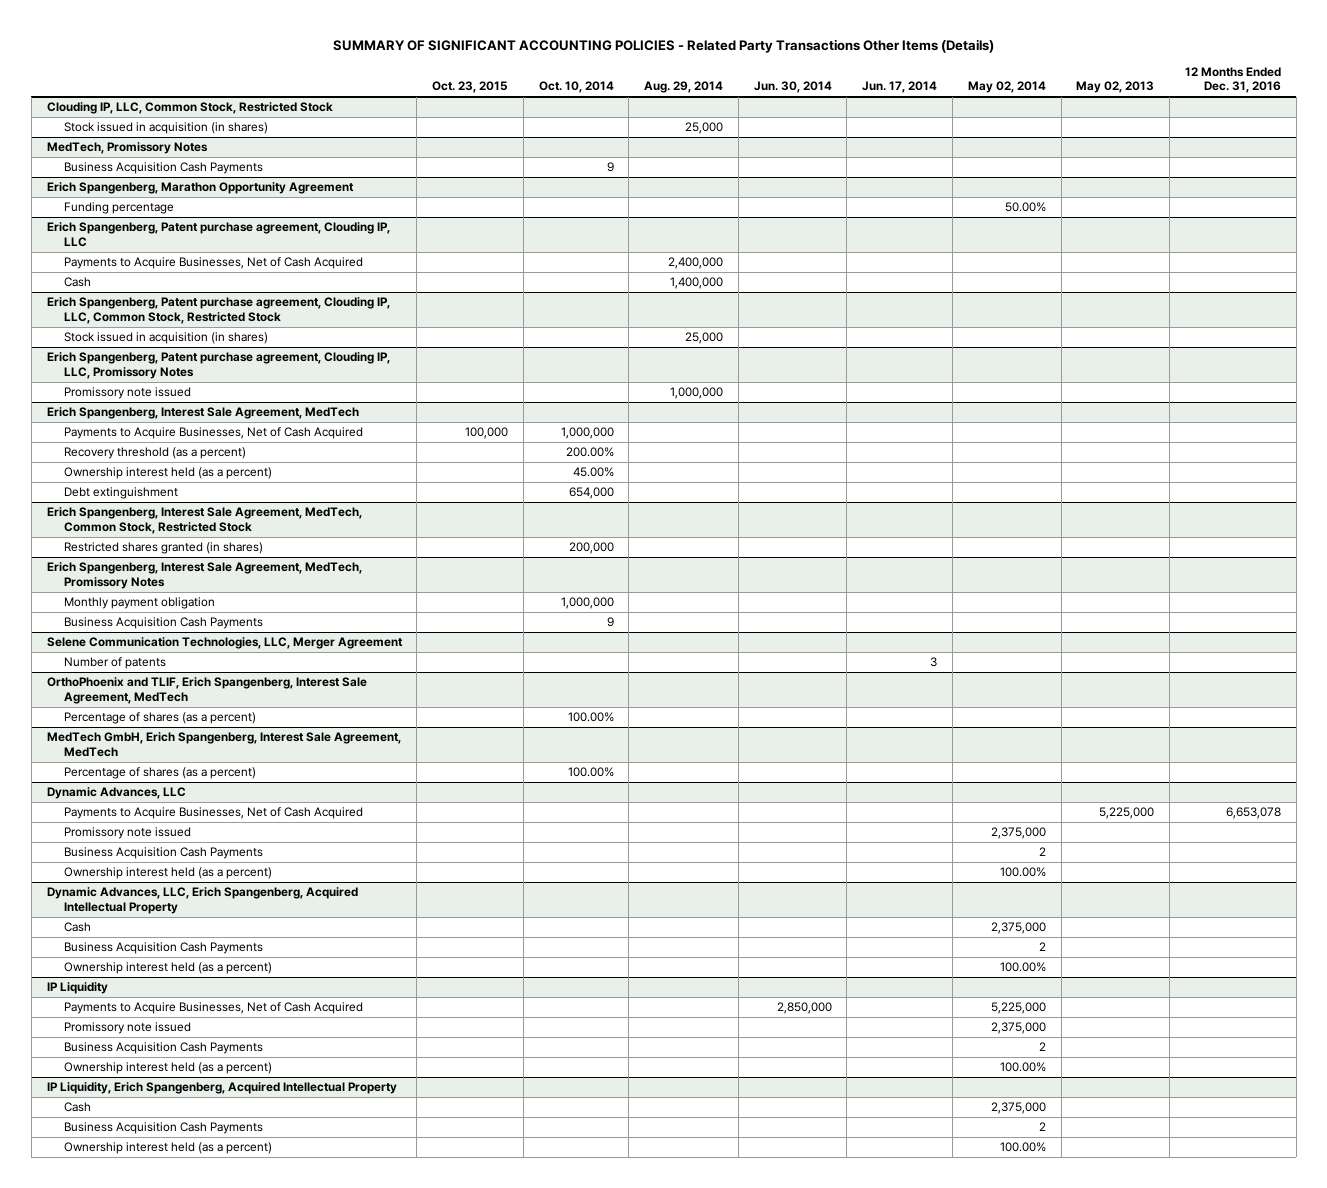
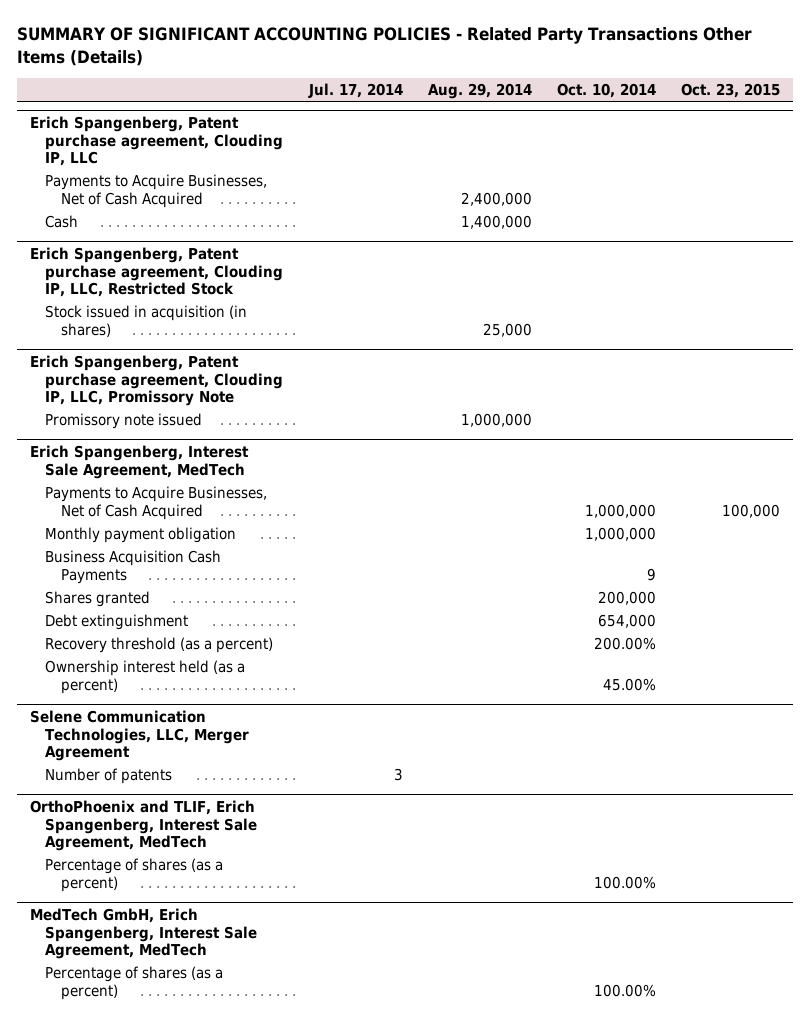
- | Oct. 23, 2015 | Oct. 10, 2014 | Aug. 29, 2014 | Jun. 30, 2014 | Jun. 17, 2014 | May 02, 2014 | May 02, 2013 | 12 Months Ended Dec. 31, 2016
+ | Jul. 17, 2014 | Aug. 29, 2014 | Oct. 10, 2014 | Oct. 23, 2015
- Clouding IP, LLC, Common Stock, Restricted Stock
- Stock issued in acquisition (in shares) | | | 25,000 | | | | |
- MedTech, Promissory Notes
- Business Acquisition Cash Payments | | 9 | | | | | |
- Erich Spangenberg, Marathon Opportunity Agreement
- Funding percentage | | | | | | 50.00% | |
- Erich Spangenberg, Patent purchase agreement, Clouding IP, LLC, Common Stock, Restricted Stock
+ Erich Spangenberg, Patent purchase agreement, Clouding IP, LLC, Restricted Stock
- Erich Spangenberg, Patent purchase agreement, Clouding IP, LLC, Promissory Notes
+ Erich Spangenberg, Patent purchase agreement, Clouding IP, LLC, Promissory Note
@ Erich Spangenberg, Interest Sale Agreement, MedTech
+ Monthly payment obligation | | | 1,000,000 |
+ Business Acquisition Cash Payments | | | 9 |
+ Shares granted | | | 200,000 |
moved up: Debt extinguishment | | | 654,000 |
- Erich Spangenberg, Interest Sale Agreement, MedTech, Common Stock, Restricted Stock
- Restricted shares granted (in shares) | | 200,000 | | | | | |
- Erich Spangenberg, Interest Sale Agreement, MedTech, Promissory Notes
- Monthly payment obligation | | 1,000,000 | | | | | |
- Business Acquisition Cash Payments | | 9 | | | | | |
- Dynamic Advances, LLC
- Payments to Acquire Businesses, Net of Cash Acquired | | | | | | | 5,225,000 | 6,653,078
- Promissory note issued | | | | | | 2,375,000 | |
- Business Acquisition Cash Payments | | | | | | 2 | |
- Ownership interest held (as a percent) | | | | | | 100.00% | |
- Dynamic Advances, LLC, Erich Spangenberg, Acquired Intellectual Property
- Cash | | | | | | 2,375,000 | |
- Business Acquisition Cash Payments | | | | | | 2 | |
- Ownership interest held (as a percent) | | | | | | 100.00% | |
- IP Liquidity
- Payments to Acquire Businesses, Net of Cash Acquired | | | | 2,850,000 | | 5,225,000 | |
- Promissory note issued | | | | | | 2,375,000 | |
- Business Acquisition Cash Payments | | | | | | 2 | |
- Ownership interest held (as a percent) | | | | | | 100.00% | |
- IP Liquidity, Erich Spangenberg, Acquired Intellectual Property
- Cash | | | | | | 2,375,000 | |
- Business Acquisition Cash Payments | | | | | | 2 | |
- Ownership interest held (as a percent) | | | | | | 100.00% | |

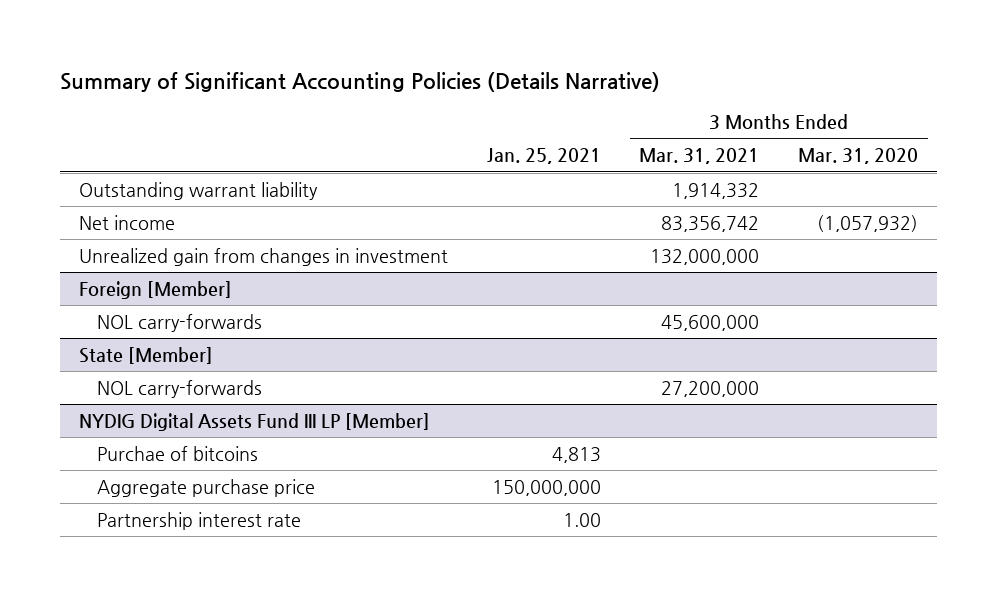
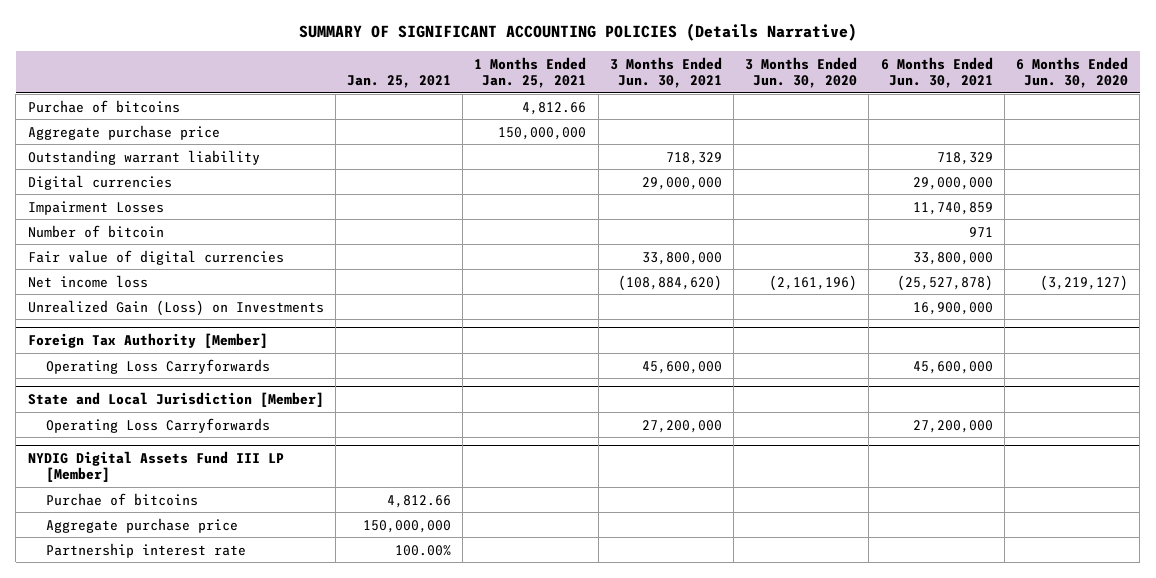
- Summary of Significant Accounting Policies (Details Narrative)
+ SUMMARY OF SIGNIFICANT ACCOUNTING POLICIES (Details Narrative)
- | Jan. 25, 2021 | 3 Months Ended Mar. 31, 2021 | 3 Months Ended Mar. 31, 2020
+ | Jan. 25, 2021 | 1 Months Ended Jan. 25, 2021 | 3 Months Ended Jun. 30, 2021 | 3 Months Ended Jun. 30, 2020 | 6 Months Ended Jun. 30, 2021 | 6 Months Ended Jun. 30, 2020
+ Purchae of bitcoins | | 4,812.66 | | | |
+ Aggregate purchase price | | 150,000,000 | | | |
- Net income | | 83,356,742 | (1,057,932)
- Unrealized gain from changes in investment | | 132,000,000 |
- Foreign [Member]
- NOL carry-forwards | | 45,600,000 |
- State [Member]
- NOL carry-forwards | | 27,200,000 |
+ Digital currencies | | | 29,000,000 | | 29,000,000 |
+ Impairment Losses | | | | | 11,740,859 |
+ Number of bitcoin | | | | | 971 |
+ Fair value of digital currencies | | | 33,800,000 | | 33,800,000 |
+ Net income loss | | | (108,884,620) | (2,161,196) | (25,527,878) | (3,219,127)
+ Unrealized Gain (Loss) on Investments | | | | | 16,900,000 |
+ Foreign Tax Authority [Member]
+ Operating Loss Carryforwards | | | 45,600,000 | | 45,600,000 |
+ State and Local Jurisdiction [Member]
+ Operating Loss Carryforwards | | | 27,200,000 | | 27,200,000 |
@ NYDIG Digital Assets Fund III LP [Member]
- Purchae of bitcoins | 4,813 | |
+ Purchae of bitcoins | 4,812.66 | | | | |
- Partnership interest rate | 1.00 | |
+ Partnership interest rate | 100.00% | | | | |

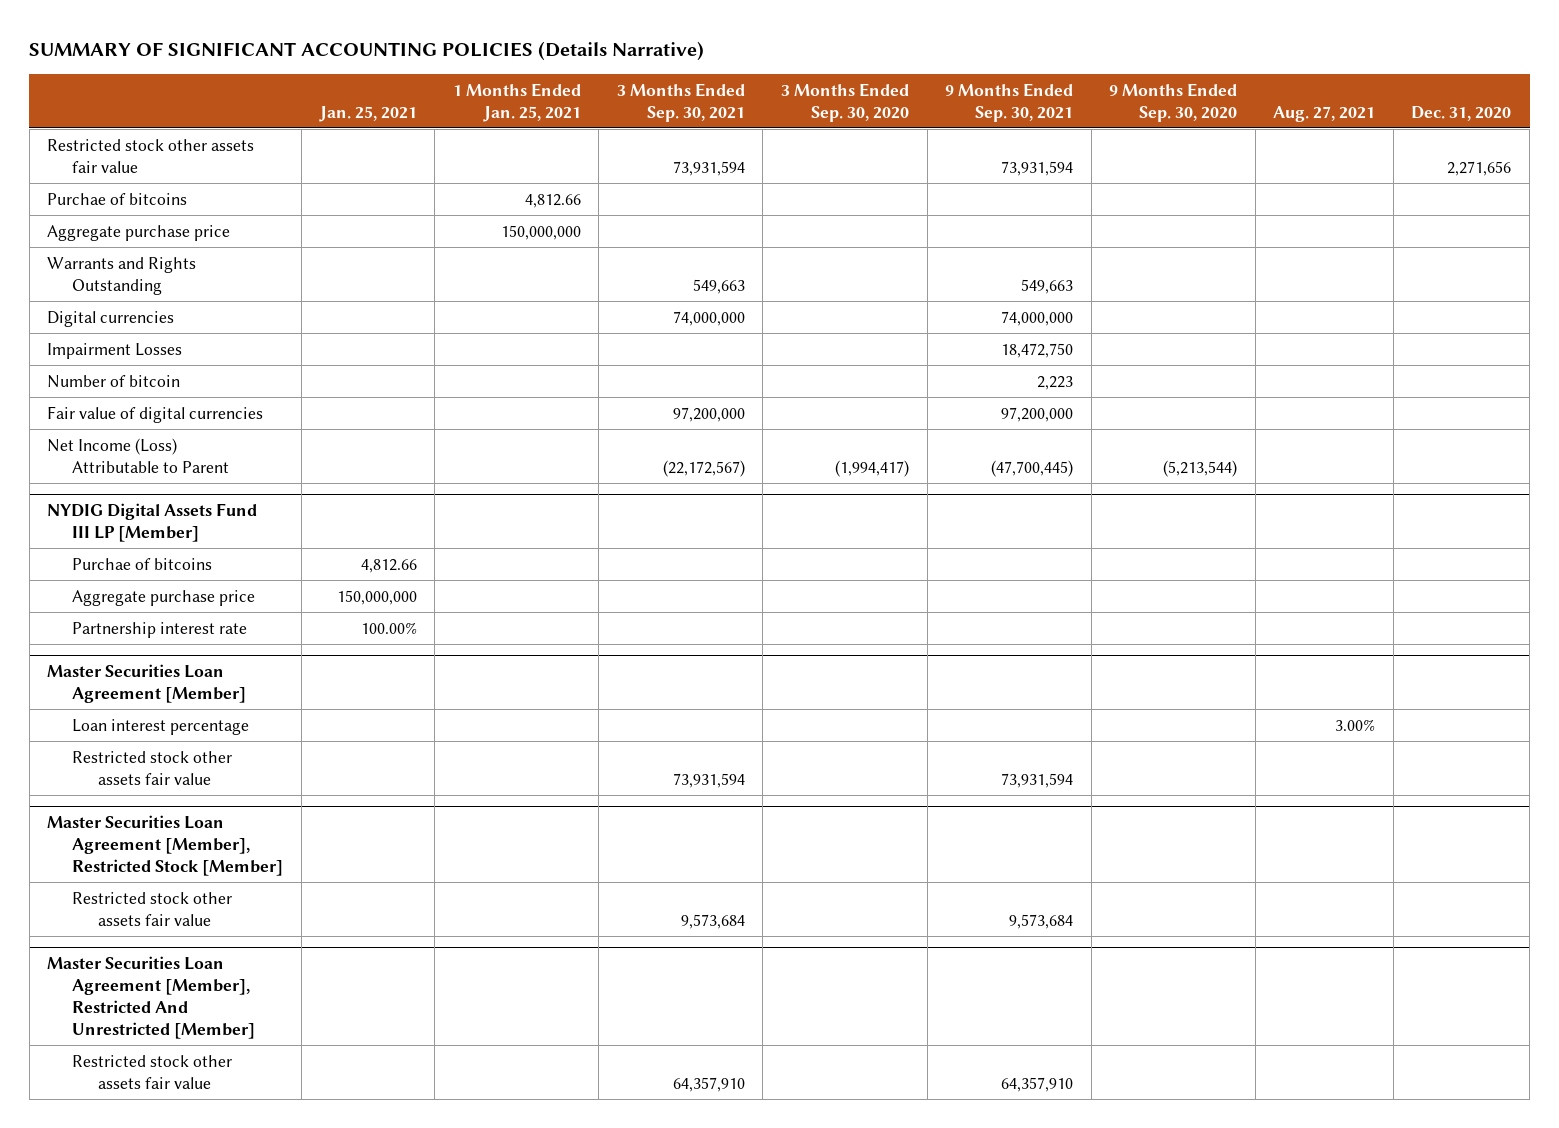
- | Jan. 25, 2021 | 1 Months Ended Jan. 25, 2021 | 3 Months Ended Jun. 30, 2021 | 3 Months Ended Jun. 30, 2020 | 6 Months Ended Jun. 30, 2021 | 6 Months Ended Jun. 30, 2020
+ | Jan. 25, 2021 | 1 Months Ended Jan. 25, 2021 | 3 Months Ended Sep. 30, 2021 | 3 Months Ended Sep. 30, 2020 | 9 Months Ended Sep. 30, 2021 | 9 Months Ended Sep. 30, 2020 | Aug. 27, 2021 | Dec. 31, 2020
+ Restricted stock other assets fair value | | | 73,931,594 | | 73,931,594 | | | 2,271,656
- Outstanding warrant liability | | | 718,329 | | 718,329 |
+ Warrants and Rights Outstanding | | | 549,663 | | 549,663 | | |
- Net income loss | | | (108,884,620) | (2,161,196) | (25,527,878) | (3,219,127)
- Unrealized Gain (Loss) on Investments | | | | | 16,900,000 |
- Foreign Tax Authority [Member]
- Operating Loss Carryforwards | | | 45,600,000 | | 45,600,000 |
- State and Local Jurisdiction [Member]
- Operating Loss Carryforwards | | | 27,200,000 | | 27,200,000 |
+ Net Income (Loss) Attributable to Parent | | | (22,172,567) | (1,994,417) | (47,700,445) | (5,213,544) | |
+ Master Securities Loan Agreement [Member]
+ Loan interest percentage | | | | | | | 3.00% |
+ Restricted stock other assets fair value | | | 73,931,594 | | 73,931,594 | | |
+ Master Securities Loan Agreement [Member], Restricted Stock [Member]
+ Restricted stock other assets fair value | | | 9,573,684 | | 9,573,684 | | |
+ Master Securities Loan Agreement [Member], Restricted And Unrestricted [Member]
+ Restricted stock other assets fair value | | | 64,357,910 | | 64,357,910 | | |

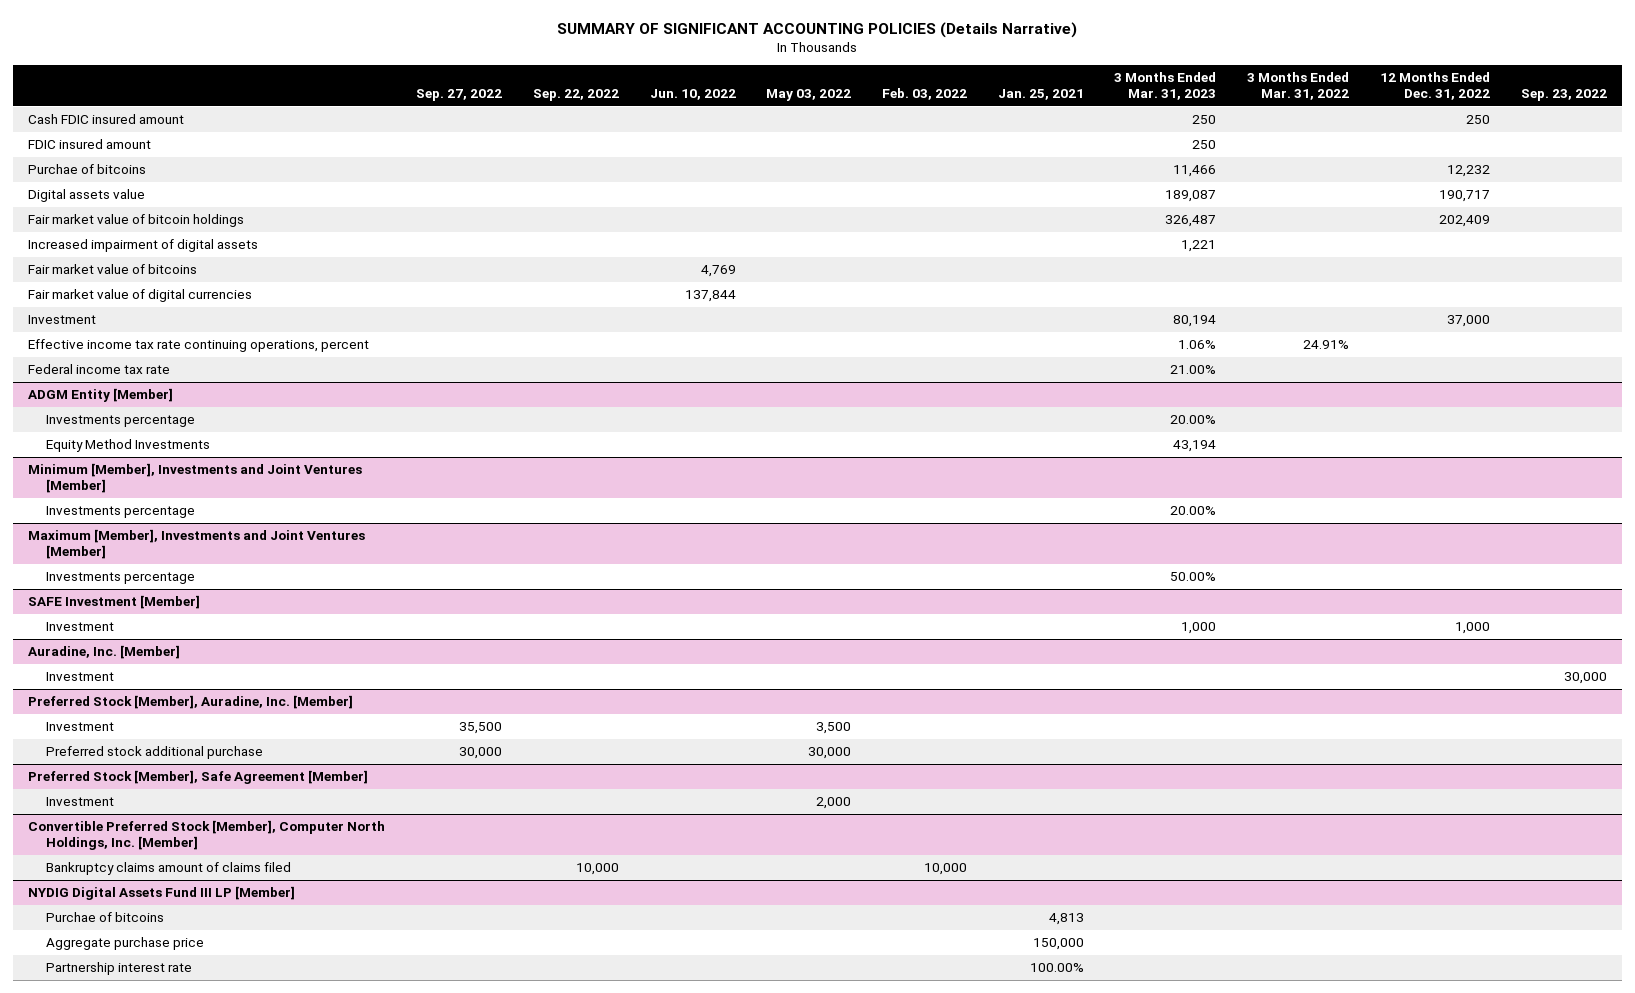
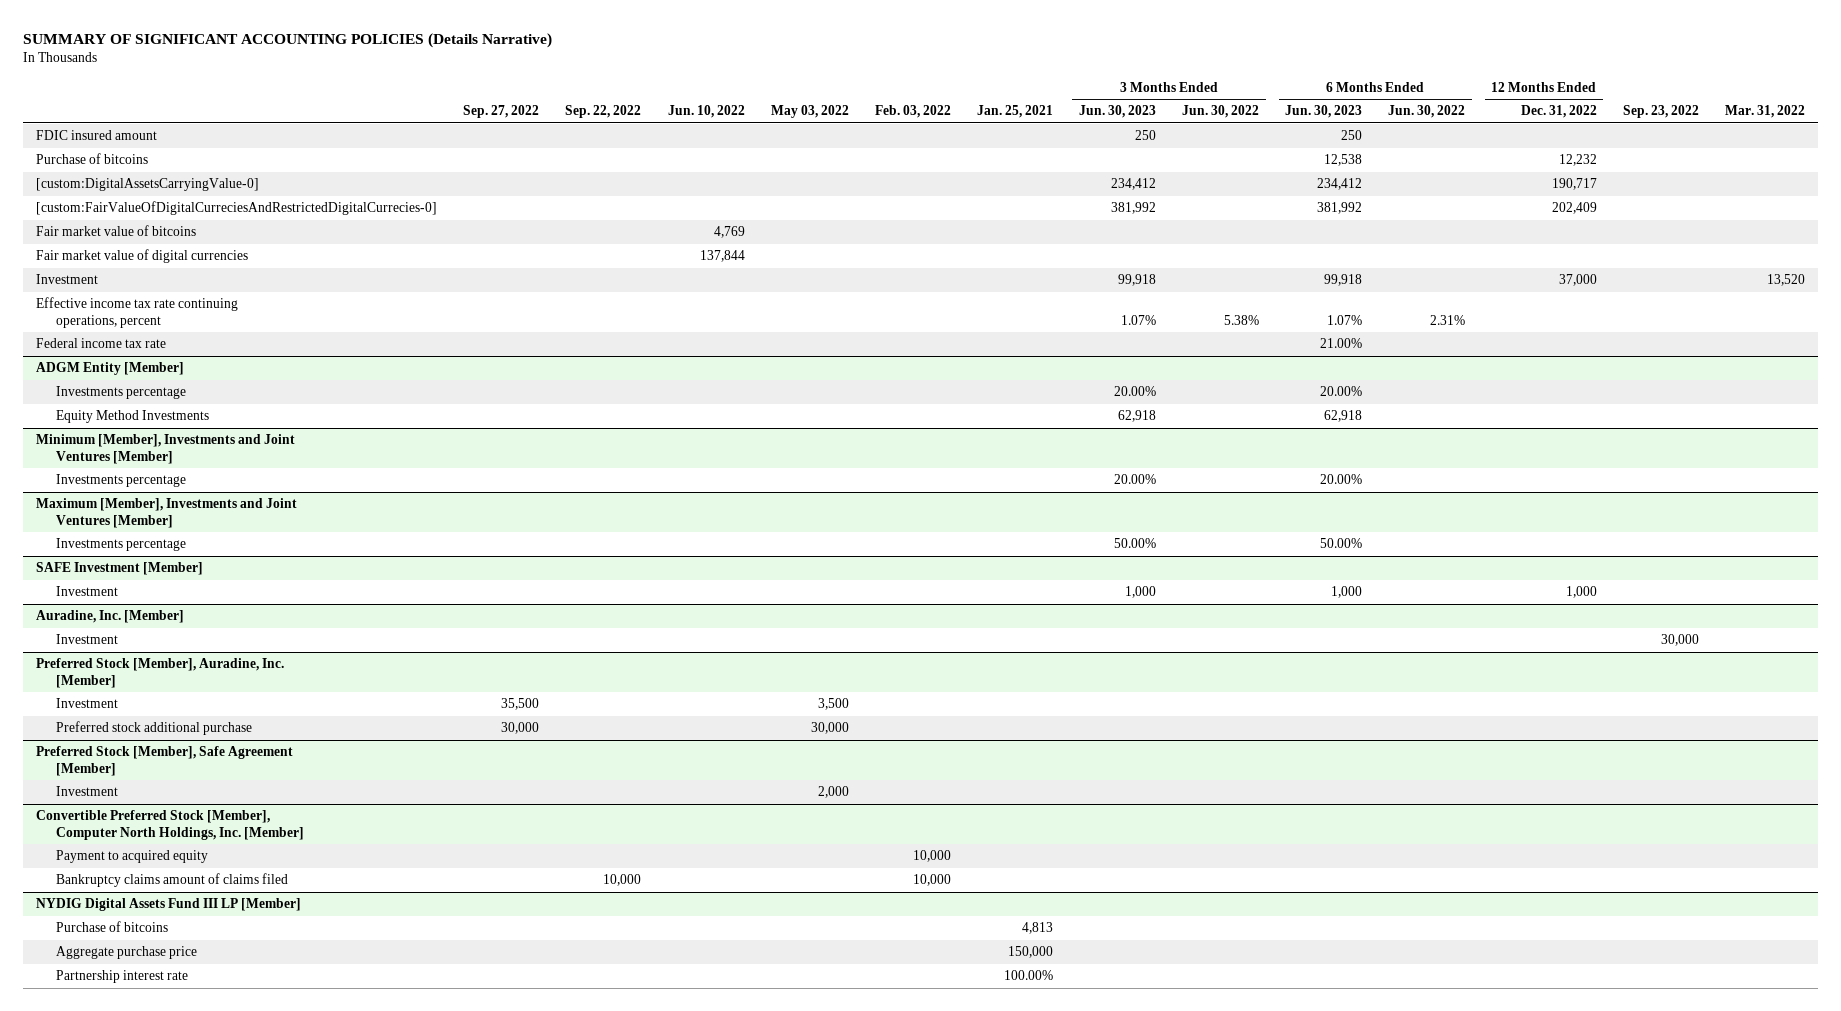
- | Sep. 27, 2022 | Sep. 22, 2022 | Jun. 10, 2022 | May 03, 2022 | Feb. 03, 2022 | Jan. 25, 2021 | 3 Months Ended Mar. 31, 2023 | 3 Months Ended Mar. 31, 2022 | 12 Months Ended Dec. 31, 2022 | Sep. 23, 2022
+ | Sep. 27, 2022 | Sep. 22, 2022 | Jun. 10, 2022 | May 03, 2022 | Feb. 03, 2022 | Jan. 25, 2021 | 3 Months Ended Jun. 30, 2023 | 3 Months Ended Jun. 30, 2022 | 6 Months Ended Jun. 30, 2023 | 6 Months Ended Jun. 30, 2022 | 12 Months Ended Dec. 31, 2022 | Sep. 23, 2022 | Mar. 31, 2022
- Cash FDIC insured amount | | | | | | | 250 | | 250 |
- Purchae of bitcoins | | | | | | | 11,466 | | 12,232 |
- Digital assets value | | | | | | | 189,087 | | 190,717 |
- Fair market value of bitcoin holdings | | | | | | | 326,487 | | 202,409 |
- Increased impairment of digital assets | | | | | | | 1,221 | | |
+ Purchase of bitcoins | | | | | | | | | 12,538 | | 12,232 | |
+ [custom:DigitalAssetsCarryingValue-0] | | | | | | | 234,412 | | 234,412 | | 190,717 | |
+ [custom:FairValueOfDigitalCurreciesAndRestrictedDigitalCurrecies-0] | | | | | | | 381,992 | | 381,992 | | 202,409 | |
@ Convertible Preferred Stock [Member], Computer North Holdings, Inc. [Member]
+ Payment to acquired equity | | | | | 10,000 | | | | | | | |
@ NYDIG Digital Assets Fund III LP [Member]
- Purchae of bitcoins | | | | | | 4,813 | | | |
+ Purchase of bitcoins | | | | | | 4,813 | | | | | | |

